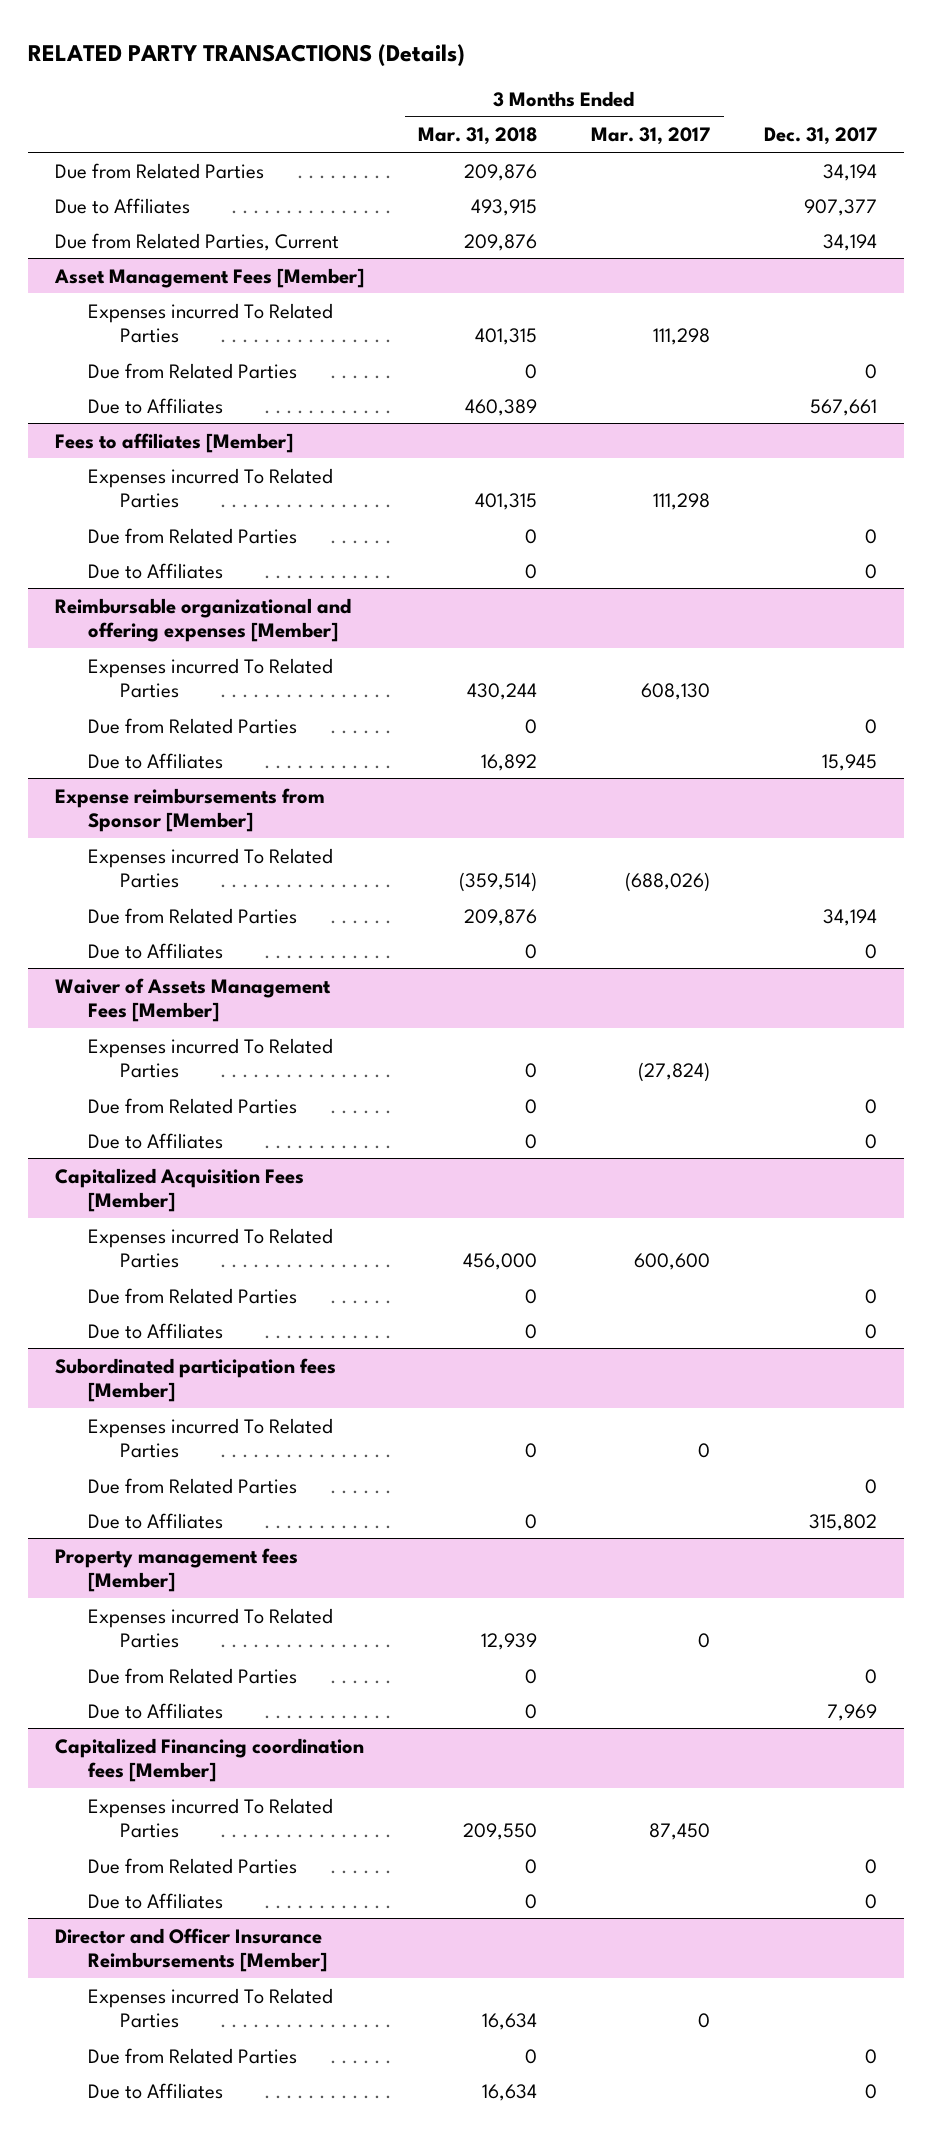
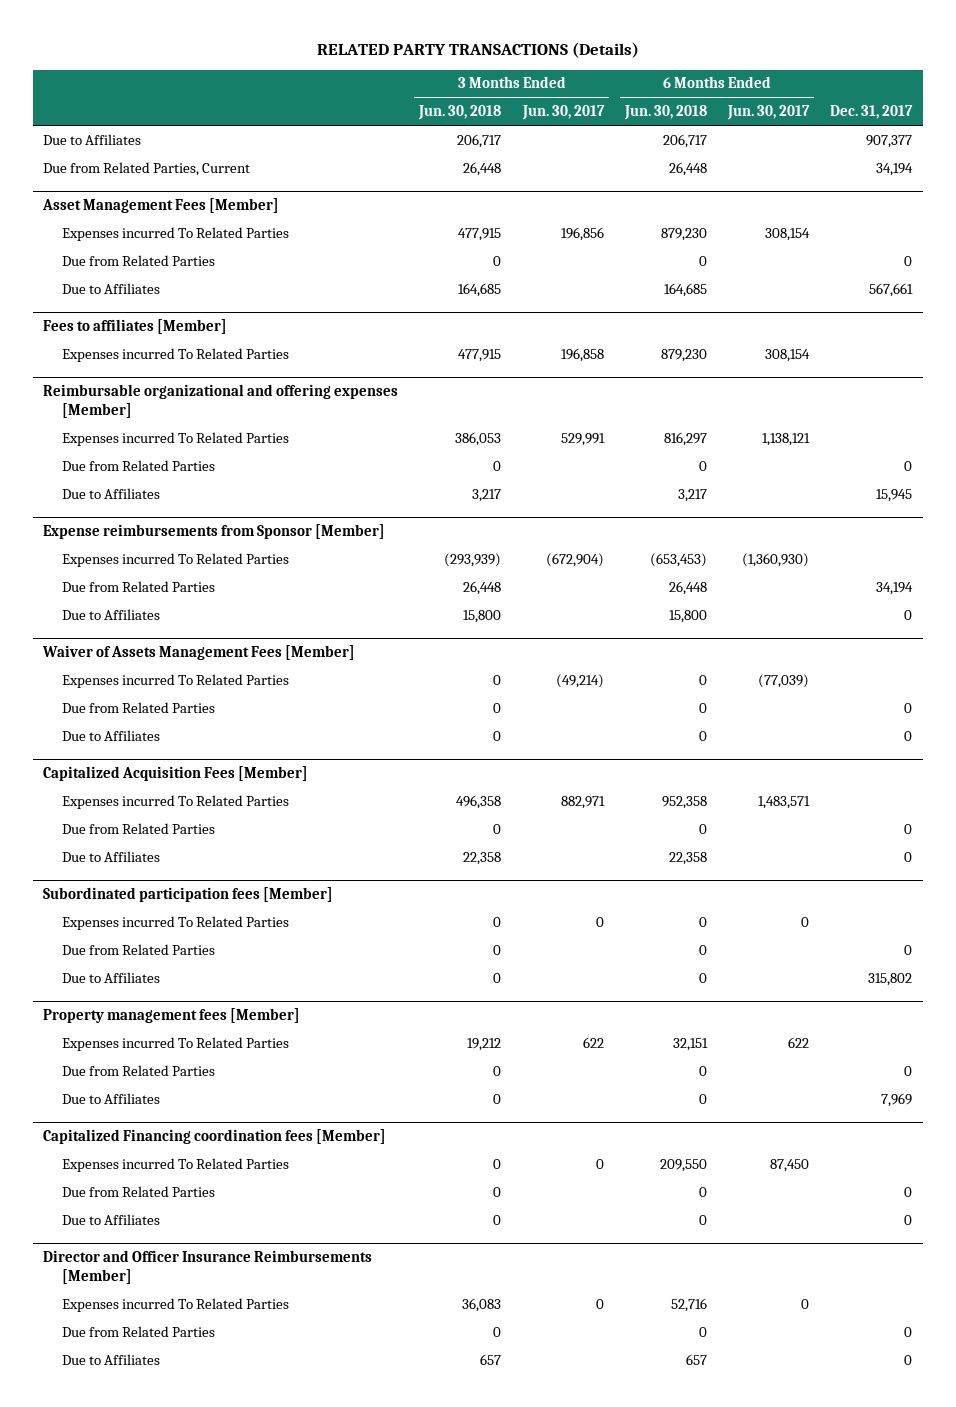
- | 3 Months Ended Mar. 31, 2018 | 3 Months Ended Mar. 31, 2017 | Dec. 31, 2017
+ | 3 Months Ended Jun. 30, 2018 | 3 Months Ended Jun. 30, 2017 | 6 Months Ended Jun. 30, 2018 | 6 Months Ended Jun. 30, 2017 | Dec. 31, 2017
- Due from Related Parties | 209,876 | | 34,194
@ Fees to affiliates [Member]
- Due from Related Parties | 0 | | 0
- Due to Affiliates | 0 | | 0

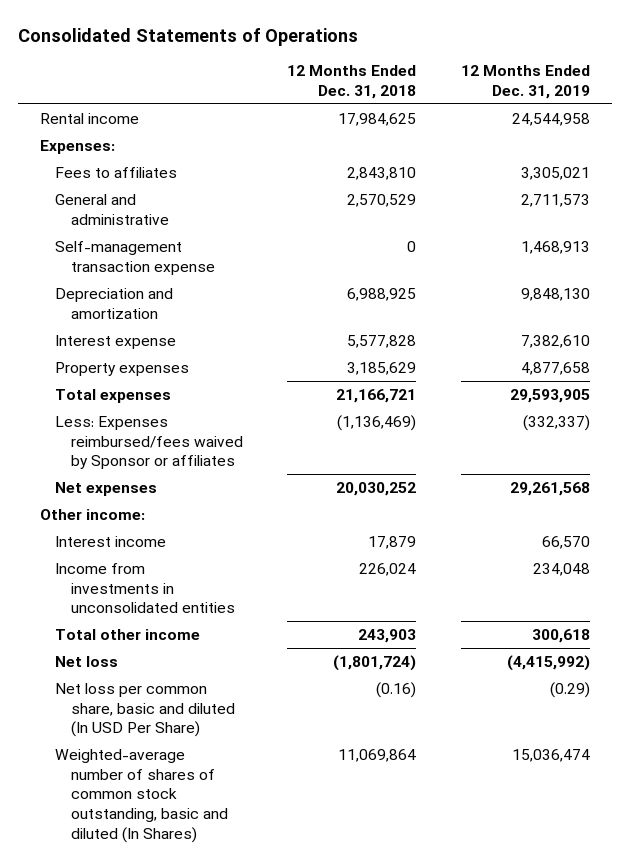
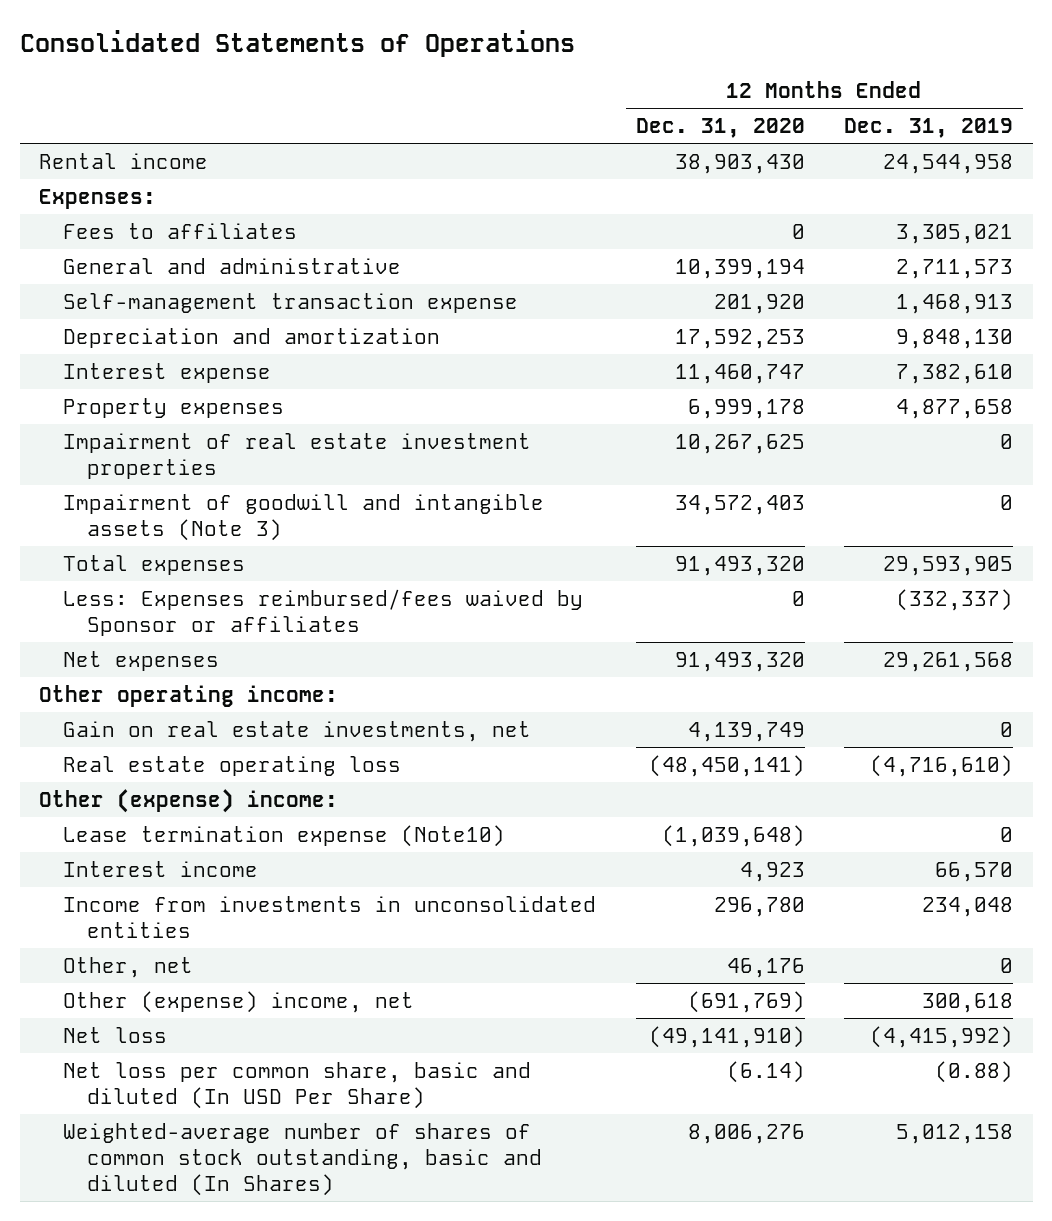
- | 12 Months Ended Dec. 31, 2018 | 12 Months Ended Dec. 31, 2019
+ | 12 Months Ended Dec. 31, 2020 | 12 Months Ended Dec. 31, 2019
+ Impairment of real estate investment properties | 10,267,625 | 0
+ Impairment of goodwill and intangible assets (Note 3) | 34,572,403 | 0
- Other income:
+ Other operating income:
+ Gain on real estate investments, net | 4,139,749 | 0
+ Real estate operating loss | (48,450,141) | (4,716,610)
+ Other (expense) income:
+ Lease termination expense (Note10) | (1,039,648) | 0
- Total other income | 243,903 | 300,618
+ Other, net | 46,176 | 0
+ Other (expense) income, net | (691,769) | 300,618
- Net loss per common share, basic and diluted (In USD Per Share) | (0.16) | (0.29)
- Weighted-average number of shares of common stock outstanding, basic and diluted (In Shares) | 11,069,864 | 15,036,474
+ Net loss per common share, basic and diluted (In USD Per Share) | (6.14) | (0.88)
+ Weighted-average number of shares of common stock outstanding, basic and diluted (In Shares) | 8,006,276 | 5,012,158

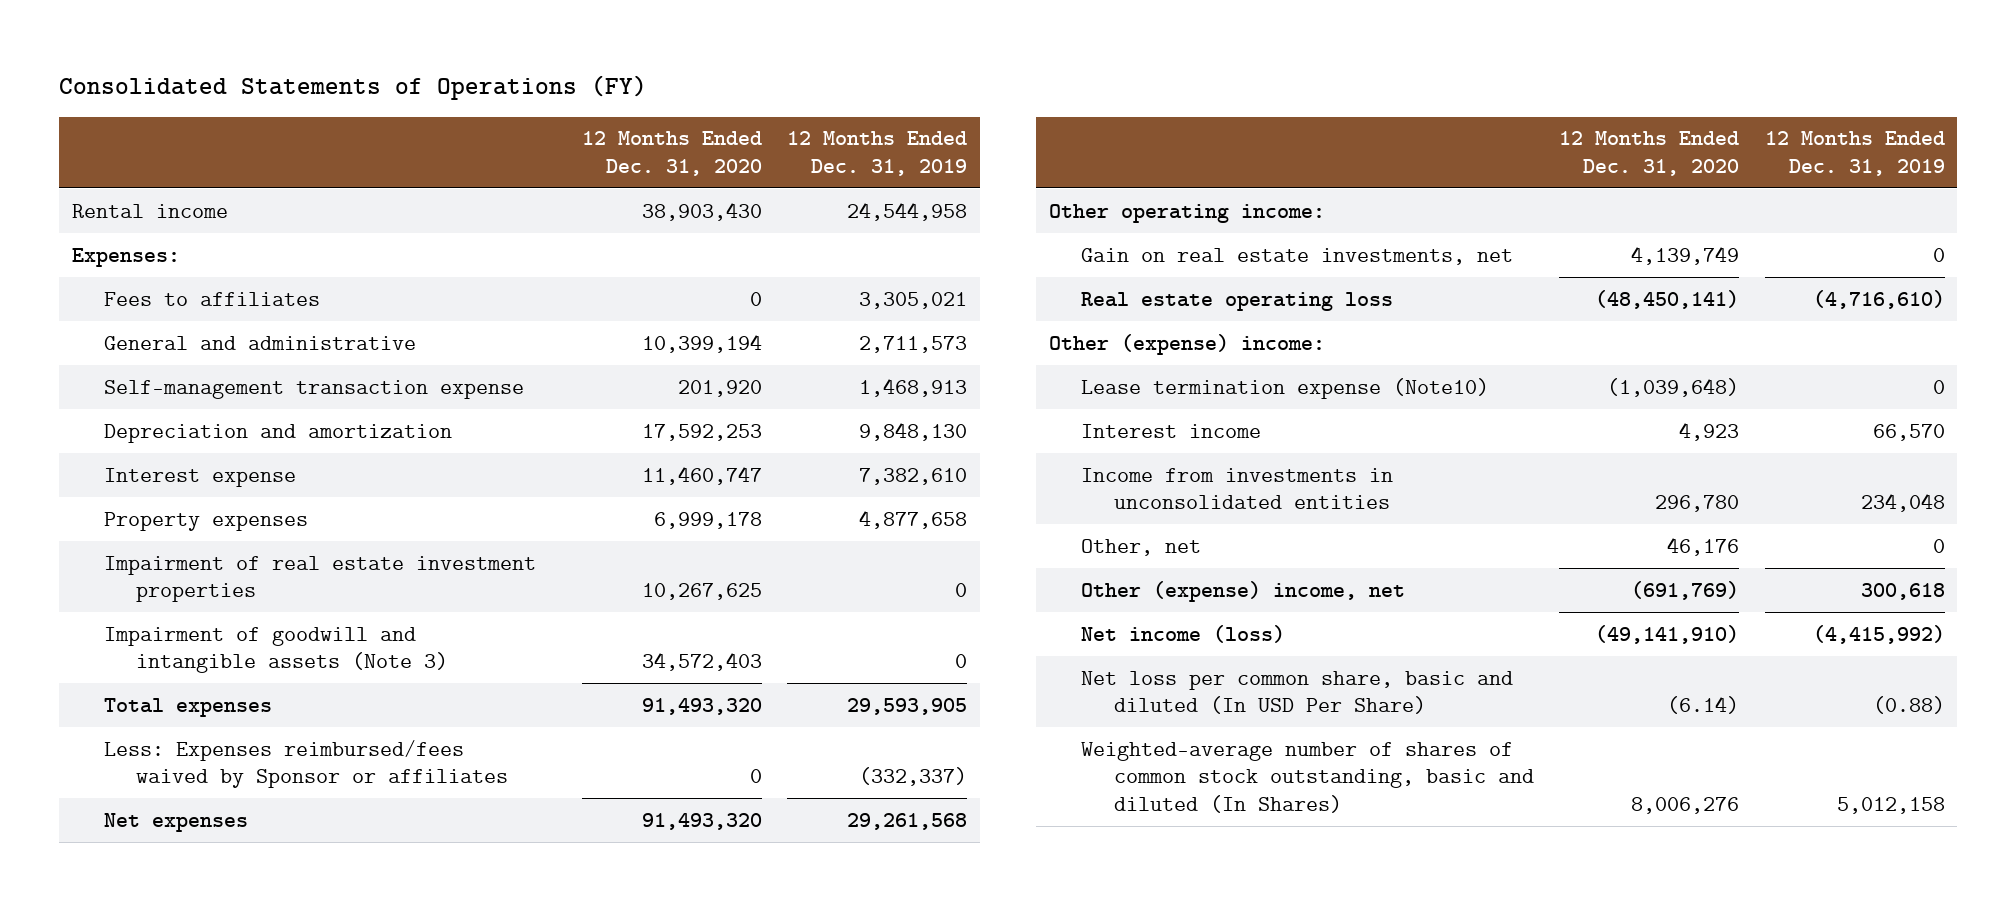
- Consolidated Statements of Operations
+ Consolidated Statements of Operations (FY)
- Net loss | (49,141,910) | (4,415,992)
+ Net income (loss) | (49,141,910) | (4,415,992)

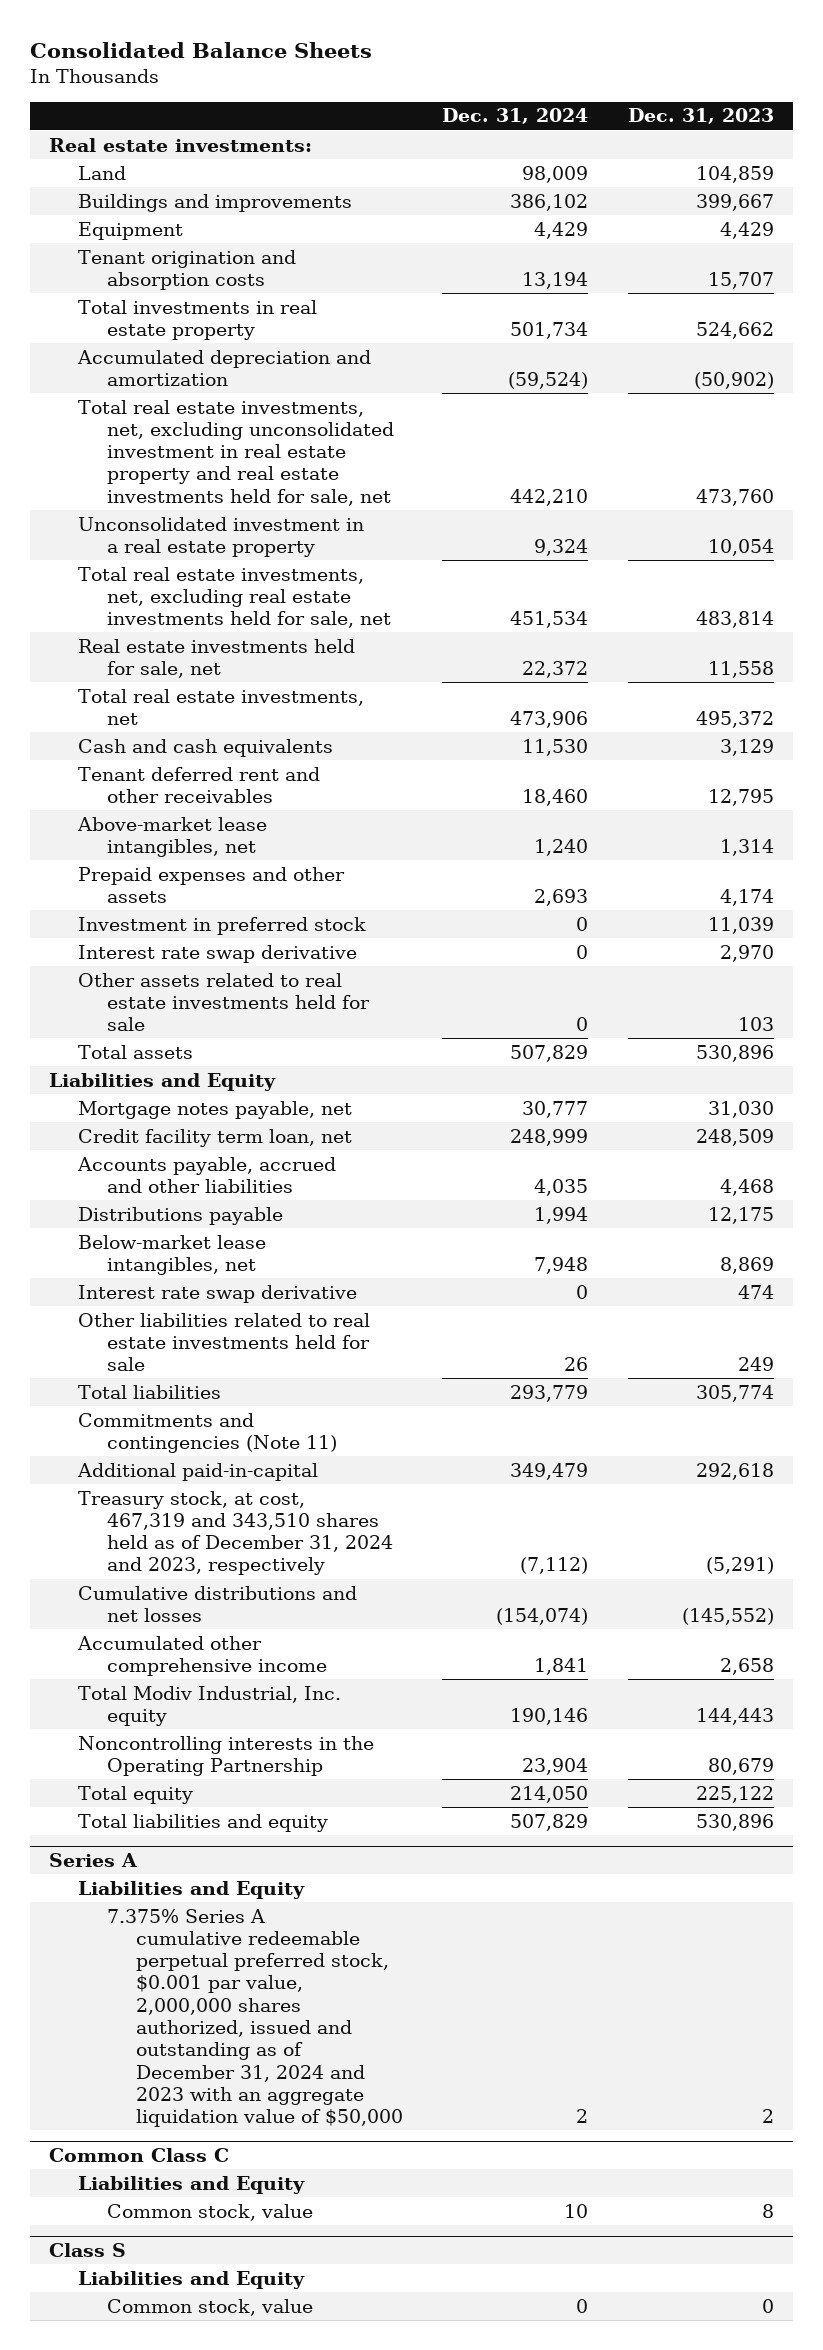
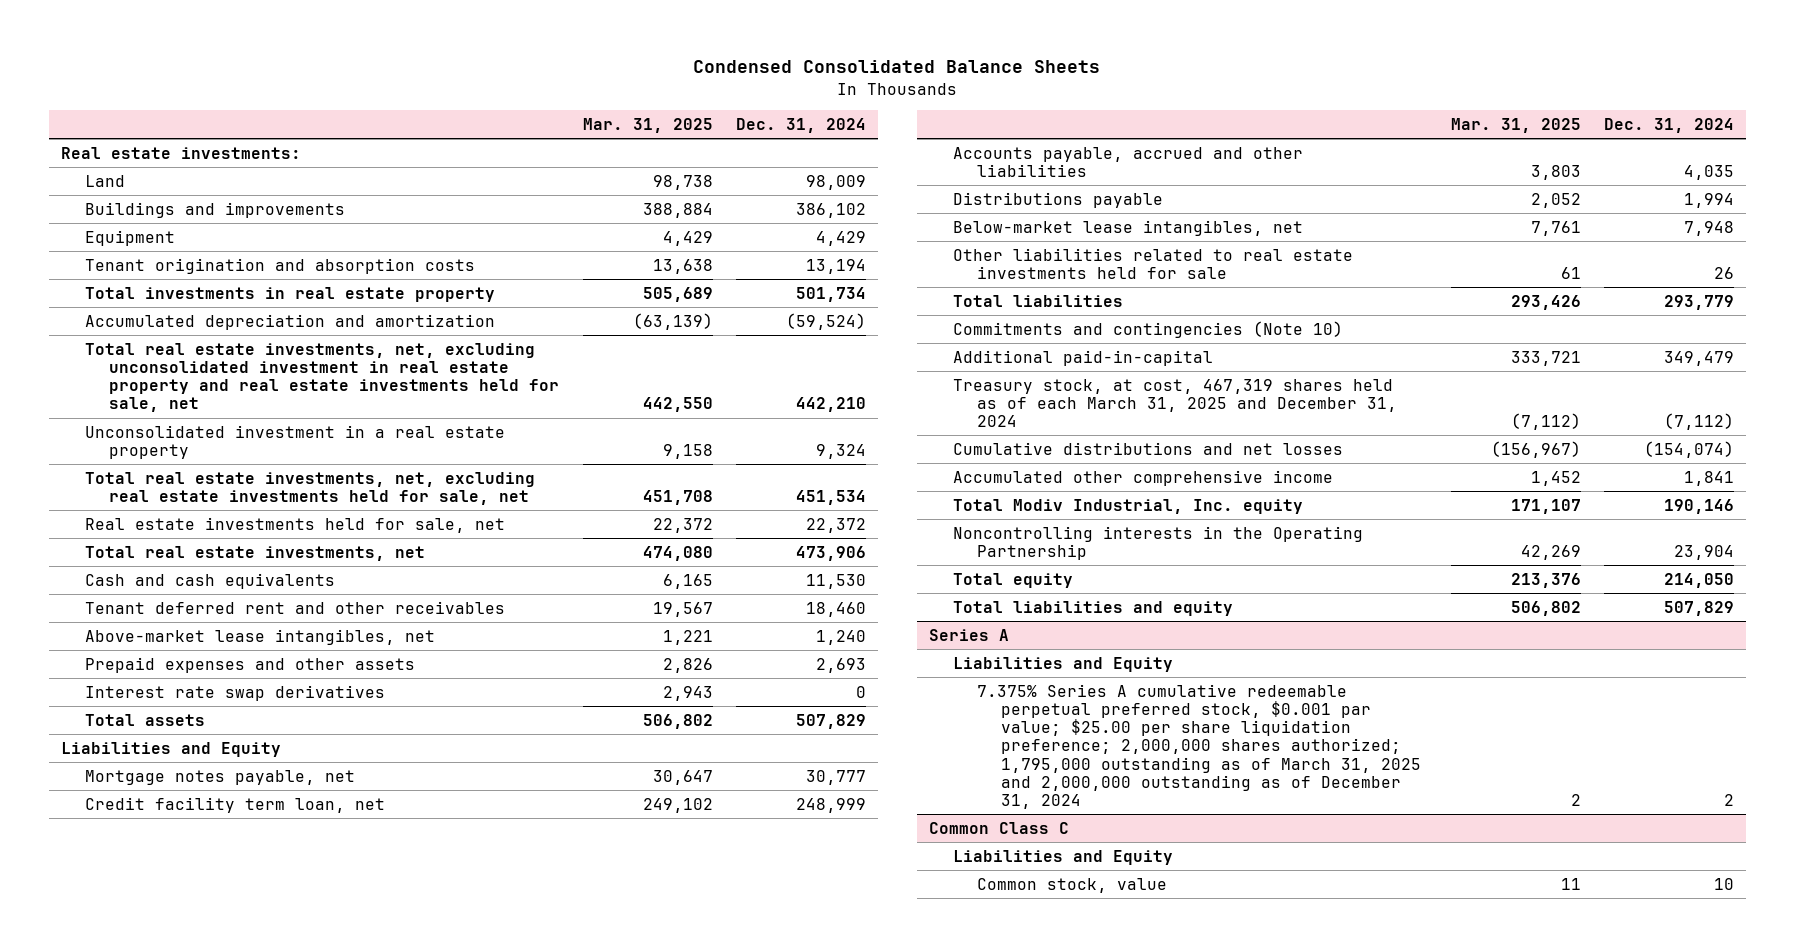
- Consolidated Balance Sheets
+ Condensed Consolidated Balance Sheets
- | Dec. 31, 2024 | Dec. 31, 2023
+ | Mar. 31, 2025 | Dec. 31, 2024
- Investment in preferred stock | 0 | 11,039
- Interest rate swap derivative | 0 | 2,970
- Other assets related to real estate investments held for sale | 0 | 103
+ Interest rate swap derivatives | 2,943 | 0
- Interest rate swap derivative | 0 | 474
- Commitments and contingencies (Note 11)
+ Commitments and contingencies (Note 10)
- Treasury stock, at cost, 467,319 and 343,510 shares held as of December 31, 2024 and 2023, respectively | (7,112) | (5,291)
+ Treasury stock, at cost, 467,319 shares held as of each March 31, 2025 and December 31, 2024 | (7,112) | (7,112)
@ Series A
- 7.375% Series A cumulative redeemable perpetual preferred stock, $0.001 par value, 2,000,000 shares authorized, issued and outstanding as of December 31, 2024 and 2023 with an aggregate liquidation value of $50,000 | 2 | 2
+ 7.375% Series A cumulative redeemable perpetual preferred stock, $0.001 par value; $25.00 per share liquidation preference; 2,000,000 shares authorized; 1,795,000 outstanding as of March 31, 2025 and 2,000,000 outstanding as of December 31, 2024 | 2 | 2
- Class S
- Liabilities and Equity
- Common stock, value | 0 | 0

